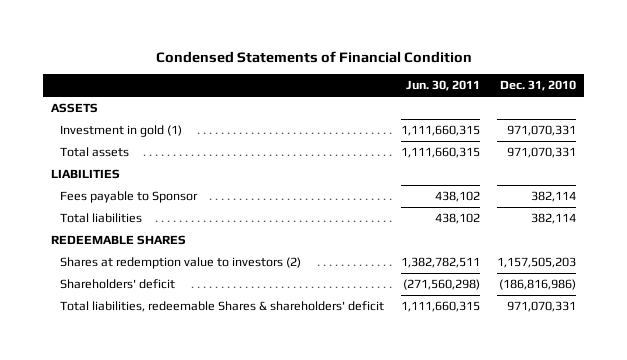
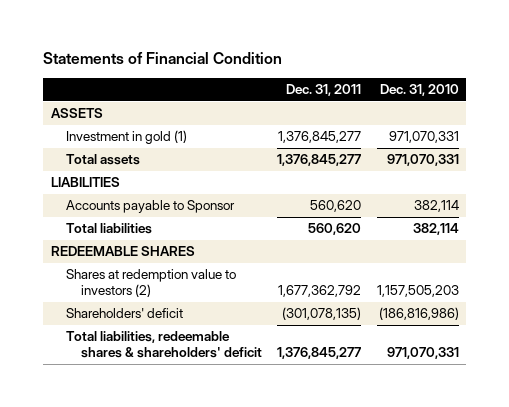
- Condensed Statements of Financial Condition
+ Statements of Financial Condition
- | Jun. 30, 2011 | Dec. 31, 2010
+ | Dec. 31, 2011 | Dec. 31, 2010
- Fees payable to Sponsor | 438,102 | 382,114
+ Accounts payable to Sponsor | 560,620 | 382,114
- Total liabilities, redeemable Shares & shareholders' deficit | 1,111,660,315 | 971,070,331
+ Total liabilities, redeemable shares & shareholders' deficit | 1,376,845,277 | 971,070,331

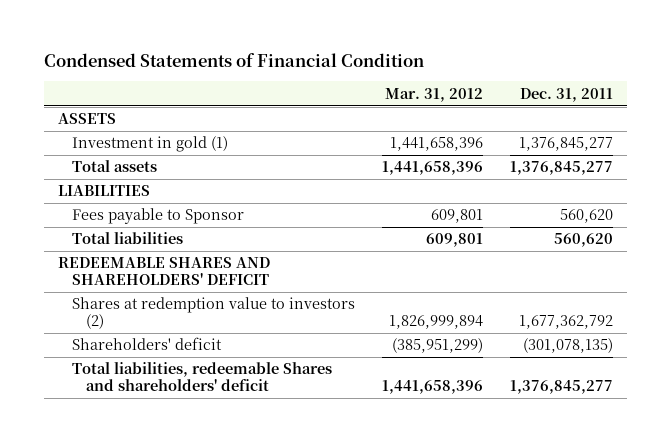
- Statements of Financial Condition
+ Condensed Statements of Financial Condition
- | Dec. 31, 2011 | Dec. 31, 2010
+ | Mar. 31, 2012 | Dec. 31, 2011
- Accounts payable to Sponsor | 560,620 | 382,114
+ Fees payable to Sponsor | 609,801 | 560,620
- REDEEMABLE SHARES
+ REDEEMABLE SHARES AND SHAREHOLDERS' DEFICIT
- Total liabilities, redeemable shares & shareholders' deficit | 1,376,845,277 | 971,070,331
+ Total liabilities, redeemable Shares and shareholders' deficit | 1,441,658,396 | 1,376,845,277

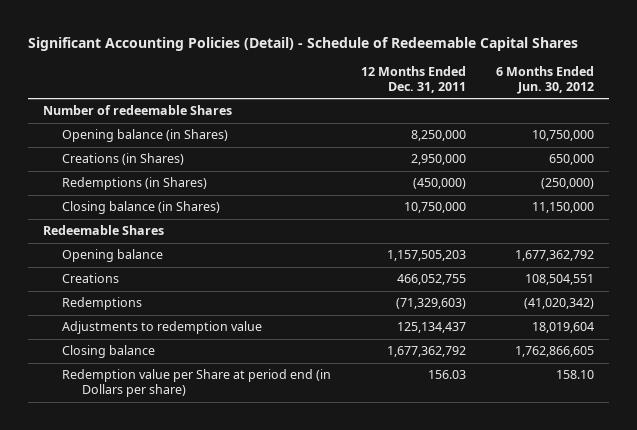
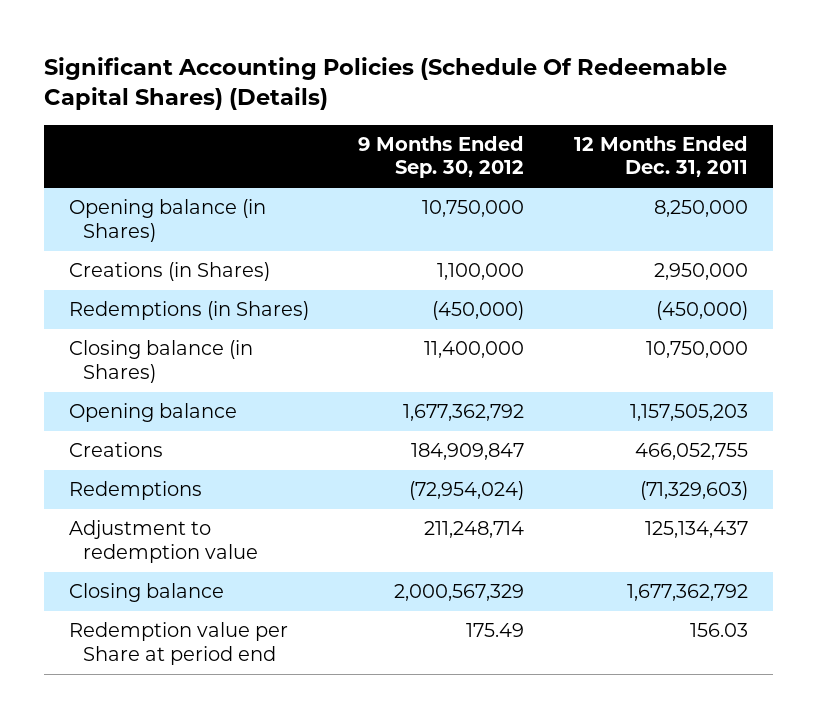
- Significant Accounting Policies (Detail) - Schedule of Redeemable Capital Shares
+ Significant Accounting Policies (Schedule Of Redeemable Capital Shares) (Details)
- | 12 Months Ended Dec. 31, 2011 | 6 Months Ended Jun. 30, 2012
+ | 9 Months Ended Sep. 30, 2012 | 12 Months Ended Dec. 31, 2011
- Number of redeemable Shares
- Redeemable Shares
- Adjustments to redemption value | 125,134,437 | 18,019,604
+ Adjustment to redemption value | 211,248,714 | 125,134,437
- Redemption value per Share at period end (in Dollars per share) | 156.03 | 158.10
+ Redemption value per Share at period end | 175.49 | 156.03

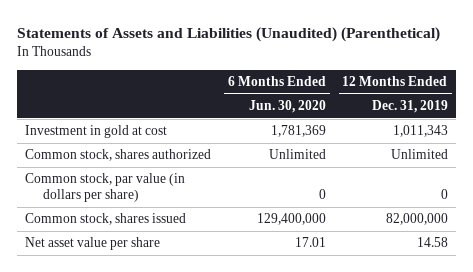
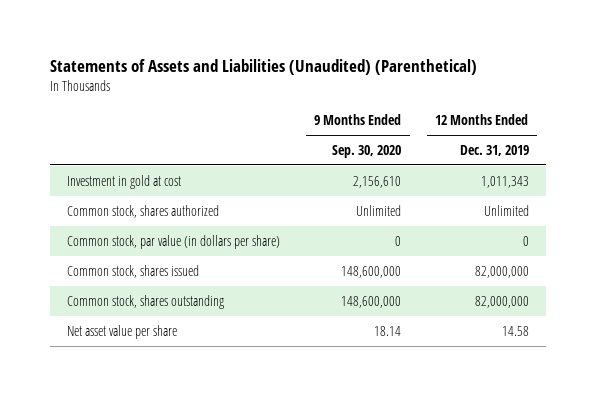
- | 6 Months Ended Jun. 30, 2020 | 12 Months Ended Dec. 31, 2019
+ | 9 Months Ended Sep. 30, 2020 | 12 Months Ended Dec. 31, 2019
+ Common stock, shares outstanding | 148,600,000 | 82,000,000

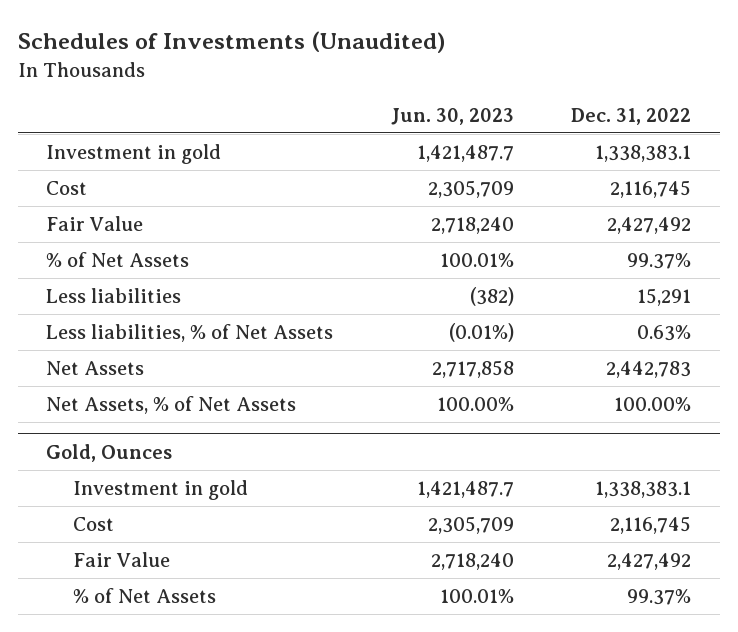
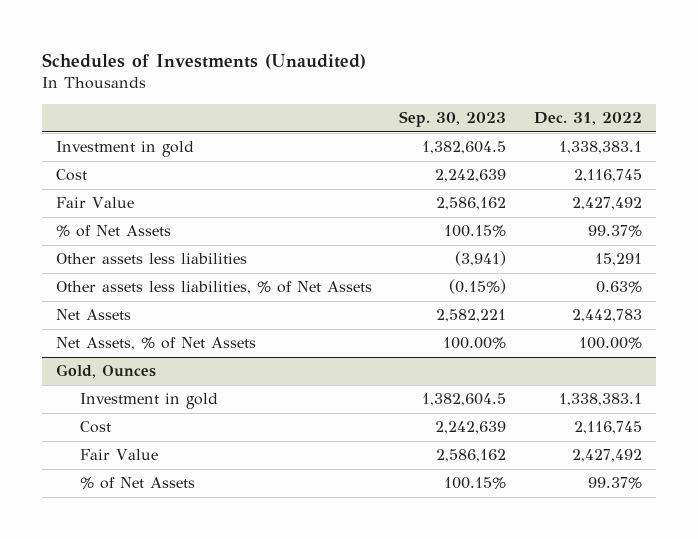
- | Jun. 30, 2023 | Dec. 31, 2022
+ | Sep. 30, 2023 | Dec. 31, 2022
- Less liabilities | (382) | 15,291
- Less liabilities, % of Net Assets | (0.01%) | 0.63%
+ Other assets less liabilities | (3,941) | 15,291
+ Other assets less liabilities, % of Net Assets | (0.15%) | 0.63%

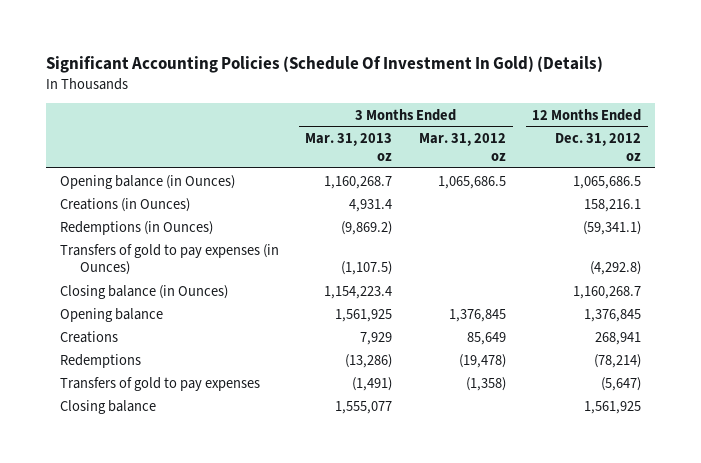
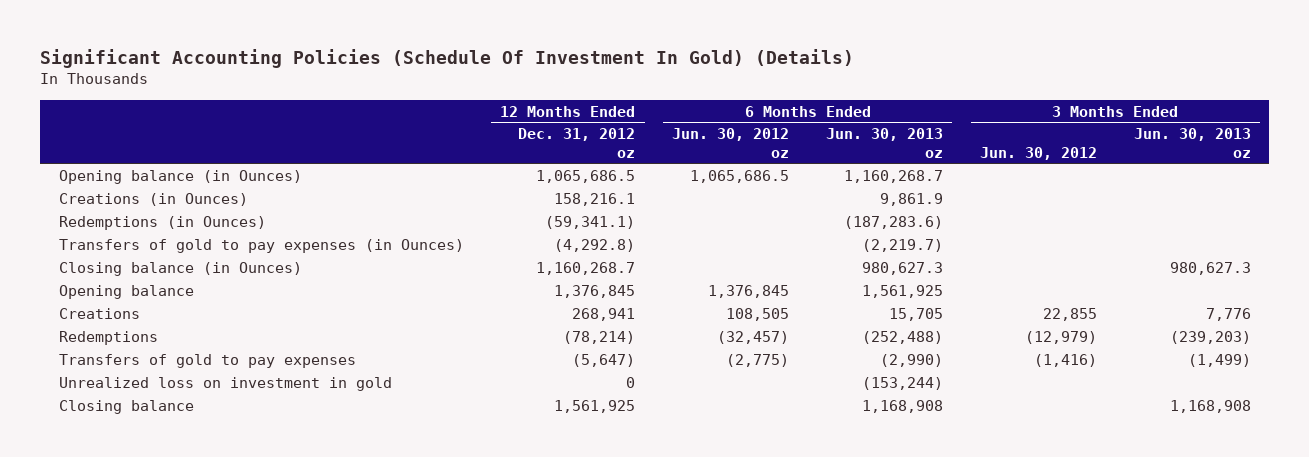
- | 3 Months Ended Mar. 31, 2013 oz | 3 Months Ended Mar. 31, 2012 oz | 12 Months Ended Dec. 31, 2012 oz
+ | 12 Months Ended Dec. 31, 2012 oz | 6 Months Ended Jun. 30, 2012 oz | 6 Months Ended Jun. 30, 2013 oz | 3 Months Ended Jun. 30, 2012 | 3 Months Ended Jun. 30, 2013 oz
+ Unrealized loss on investment in gold | 0 | | (153,244) | |

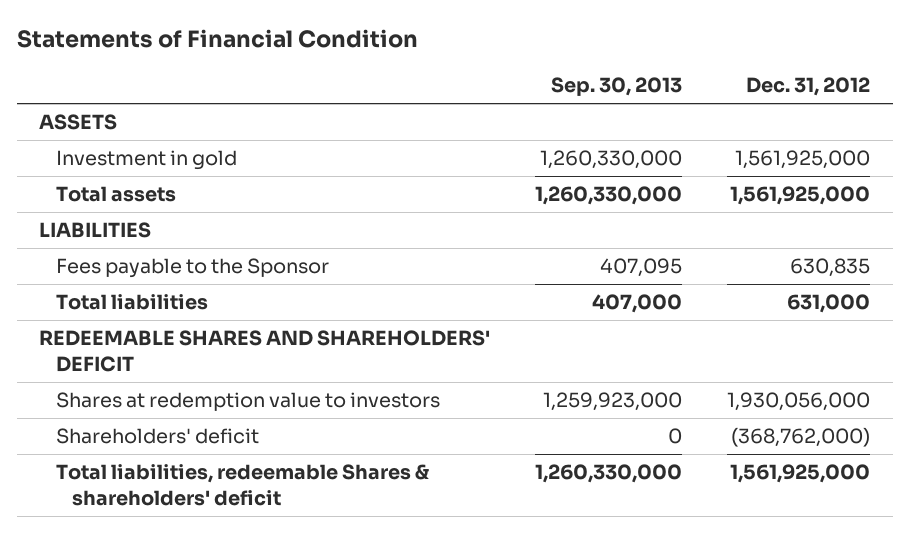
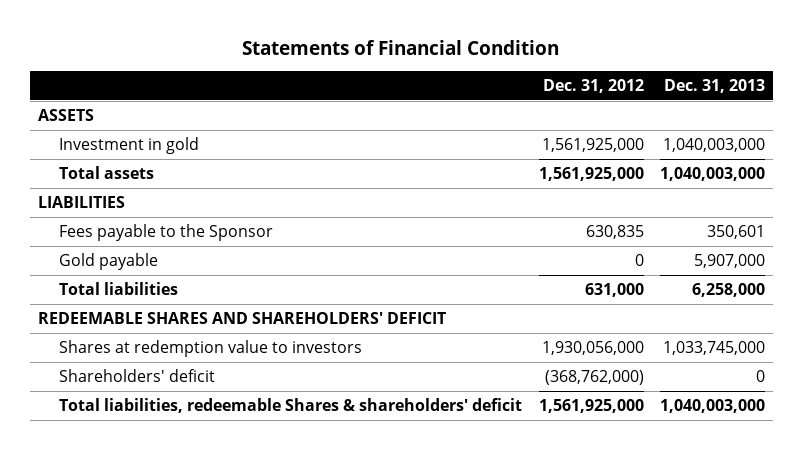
- | Sep. 30, 2013 | Dec. 31, 2012
+ | Dec. 31, 2012 | Dec. 31, 2013
+ Gold payable | 0 | 5,907,000

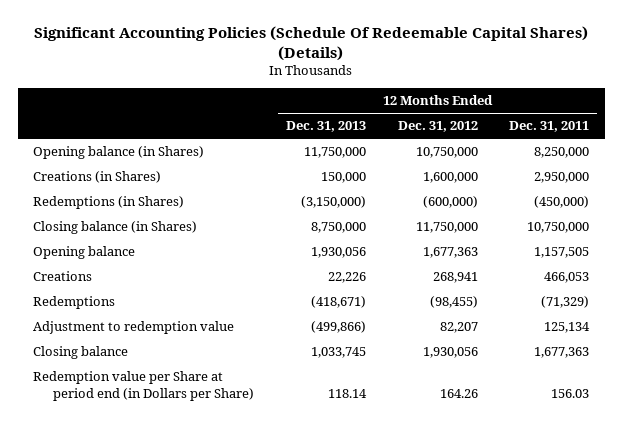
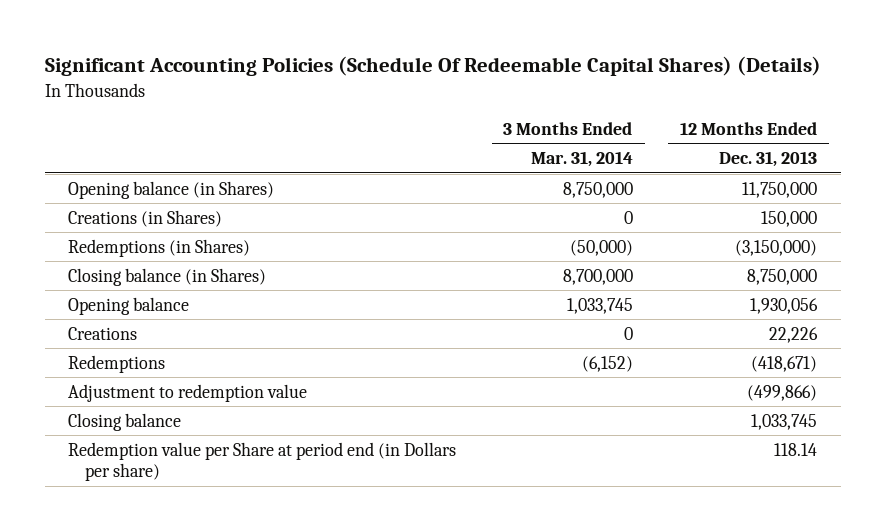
- | 12 Months Ended Dec. 31, 2013 | 12 Months Ended Dec. 31, 2012 | 12 Months Ended Dec. 31, 2011
+ | 3 Months Ended Mar. 31, 2014 | 12 Months Ended Dec. 31, 2013
- Redemption value per Share at period end (in Dollars per Share) | 118.14 | 164.26 | 156.03
+ Redemption value per Share at period end (in Dollars per share) | | 118.14

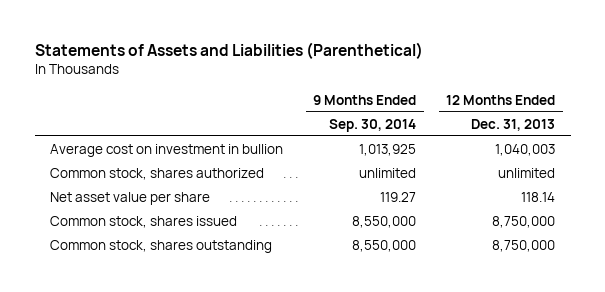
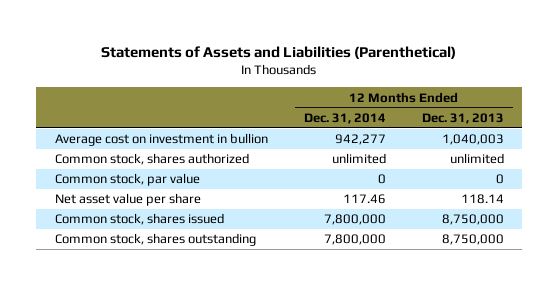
- | 9 Months Ended Sep. 30, 2014 | 12 Months Ended Dec. 31, 2013
+ | 12 Months Ended Dec. 31, 2014 | 12 Months Ended Dec. 31, 2013
+ Common stock, par value | 0 | 0

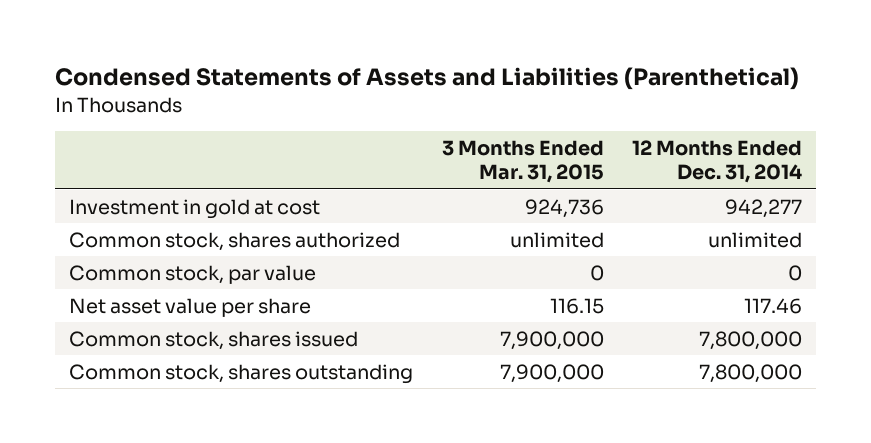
- Statements of Assets and Liabilities (Parenthetical)
+ Condensed Statements of Assets and Liabilities (Parenthetical)
- | 12 Months Ended Dec. 31, 2014 | 12 Months Ended Dec. 31, 2013
+ | 3 Months Ended Mar. 31, 2015 | 12 Months Ended Dec. 31, 2014
- Average cost on investment in bullion | 942,277 | 1,040,003
+ Investment in gold at cost | 924,736 | 942,277

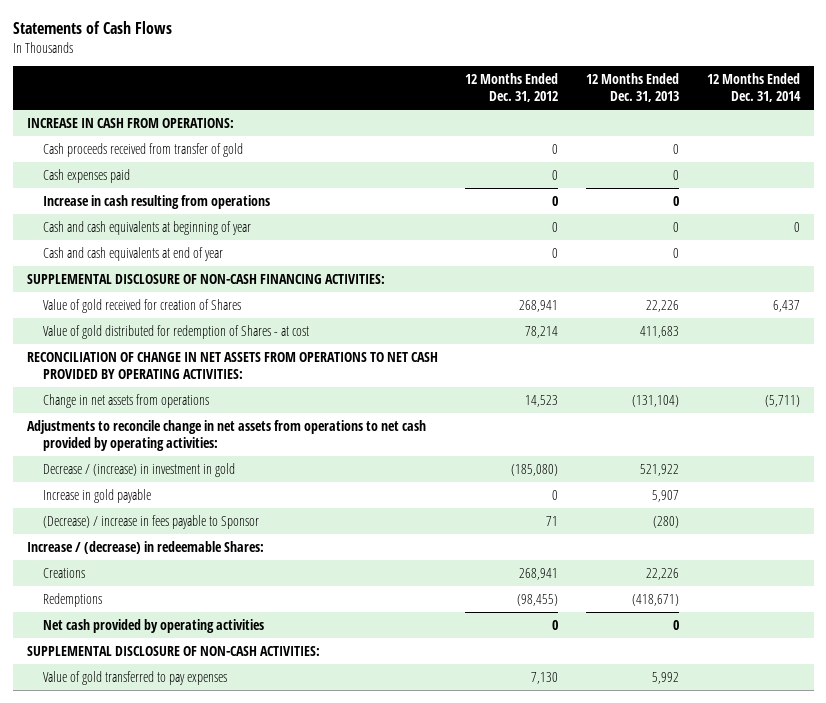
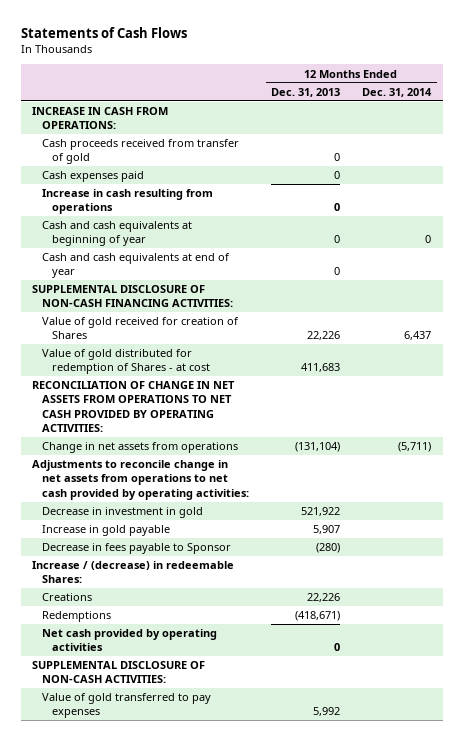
- | 12 Months Ended Dec. 31, 2012 | 12 Months Ended Dec. 31, 2013 | 12 Months Ended Dec. 31, 2014
+ | 12 Months Ended Dec. 31, 2013 | 12 Months Ended Dec. 31, 2014
- Decrease / (increase) in investment in gold | (185,080) | 521,922 |
+ Decrease in investment in gold | 521,922 |
- (Decrease) / increase in fees payable to Sponsor | 71 | (280) |
+ Decrease in fees payable to Sponsor | (280) |

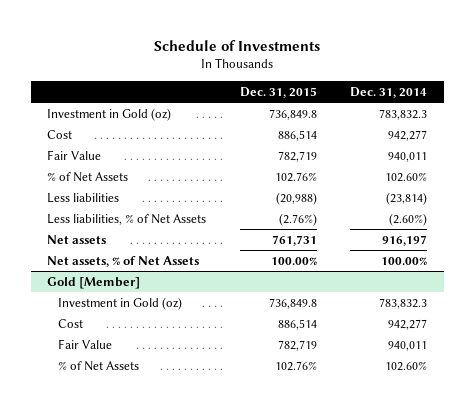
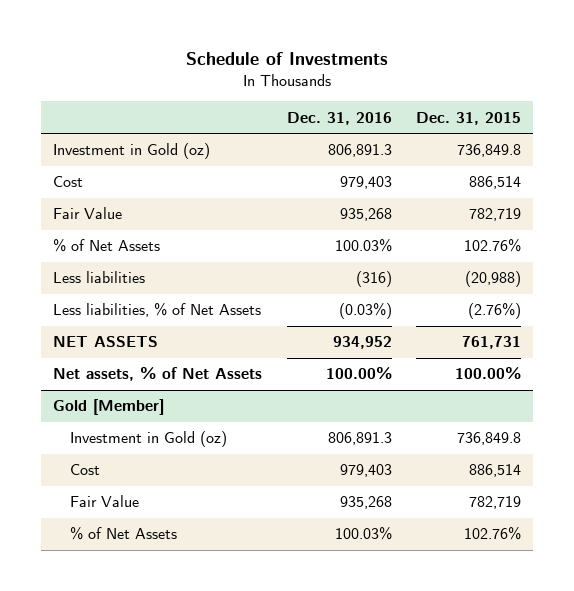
- | Dec. 31, 2015 | Dec. 31, 2014
+ | Dec. 31, 2016 | Dec. 31, 2015
- Net assets | 761,731 | 916,197
+ NET ASSETS | 934,952 | 761,731

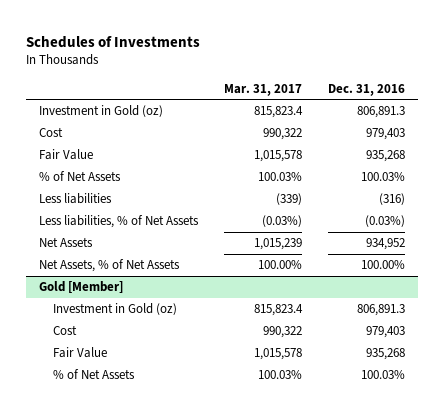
- Schedule of Investments
+ Schedules of Investments
- | Dec. 31, 2016 | Dec. 31, 2015
+ | Mar. 31, 2017 | Dec. 31, 2016
- NET ASSETS | 934,952 | 761,731
- Net assets, % of Net Assets | 100.00% | 100.00%
+ Net Assets | 1,015,239 | 934,952
+ Net Assets, % of Net Assets | 100.00% | 100.00%

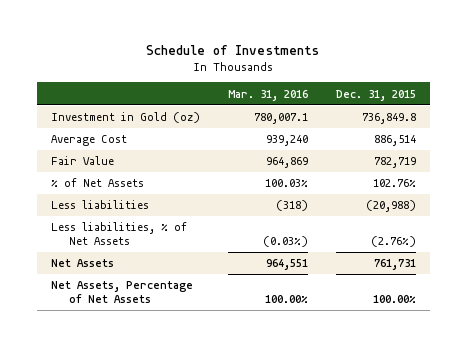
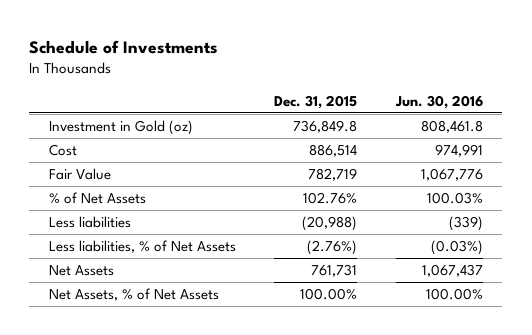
- | Mar. 31, 2016 | Dec. 31, 2015
+ | Dec. 31, 2015 | Jun. 30, 2016
- Average Cost | 939,240 | 886,514
+ Cost | 886,514 | 974,991
- Net Assets, Percentage of Net Assets | 100.00% | 100.00%
+ Net Assets, % of Net Assets | 100.00% | 100.00%

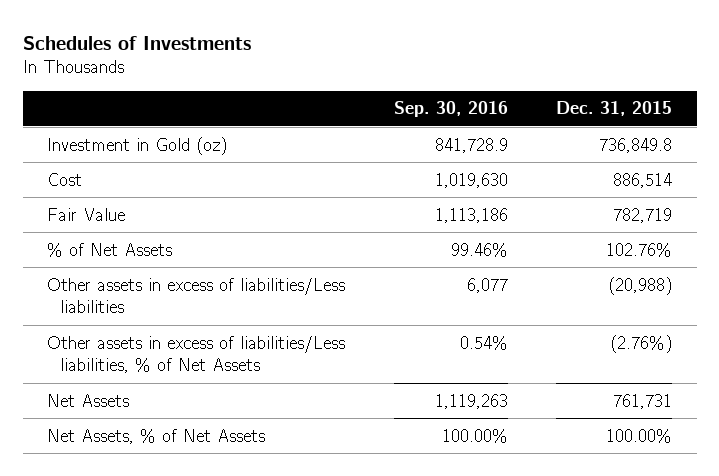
- Schedule of Investments
+ Schedules of Investments
- | Dec. 31, 2015 | Jun. 30, 2016
+ | Sep. 30, 2016 | Dec. 31, 2015
- Less liabilities | (20,988) | (339)
- Less liabilities, % of Net Assets | (2.76%) | (0.03%)
+ Other assets in excess of liabilities/Less liabilities | 6,077 | (20,988)
+ Other assets in excess of liabilities/Less liabilities, % of Net Assets | 0.54% | (2.76%)

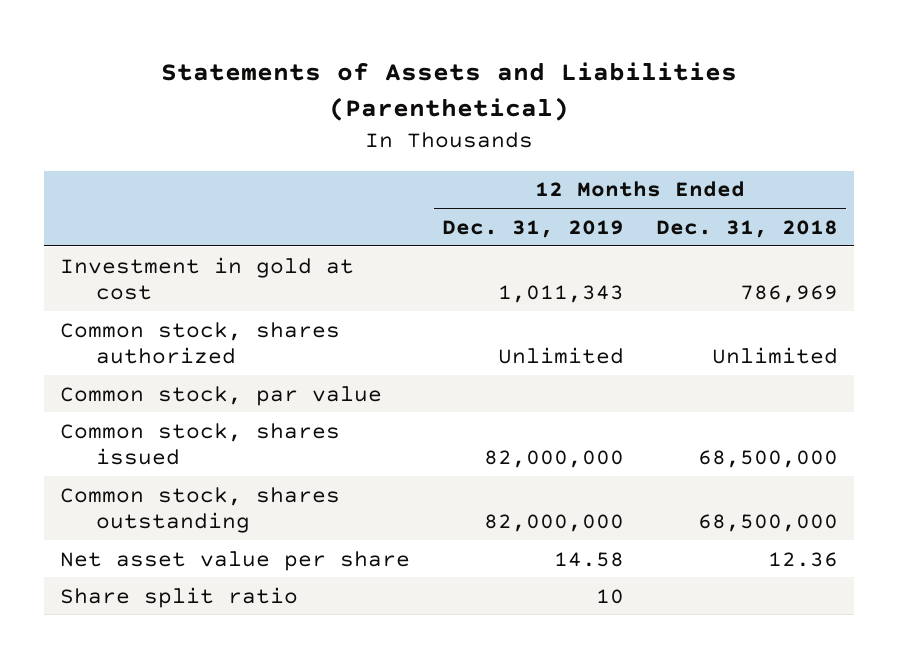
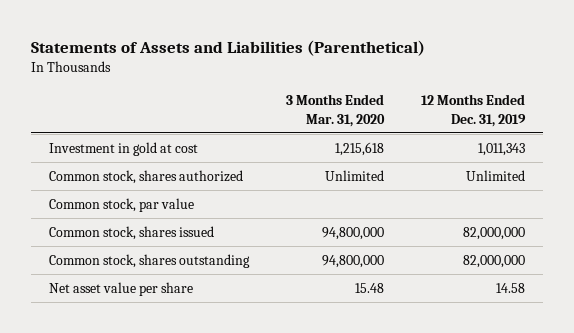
- | 12 Months Ended Dec. 31, 2019 | 12 Months Ended Dec. 31, 2018
+ | 3 Months Ended Mar. 31, 2020 | 12 Months Ended Dec. 31, 2019
- Share split ratio | 10 |

